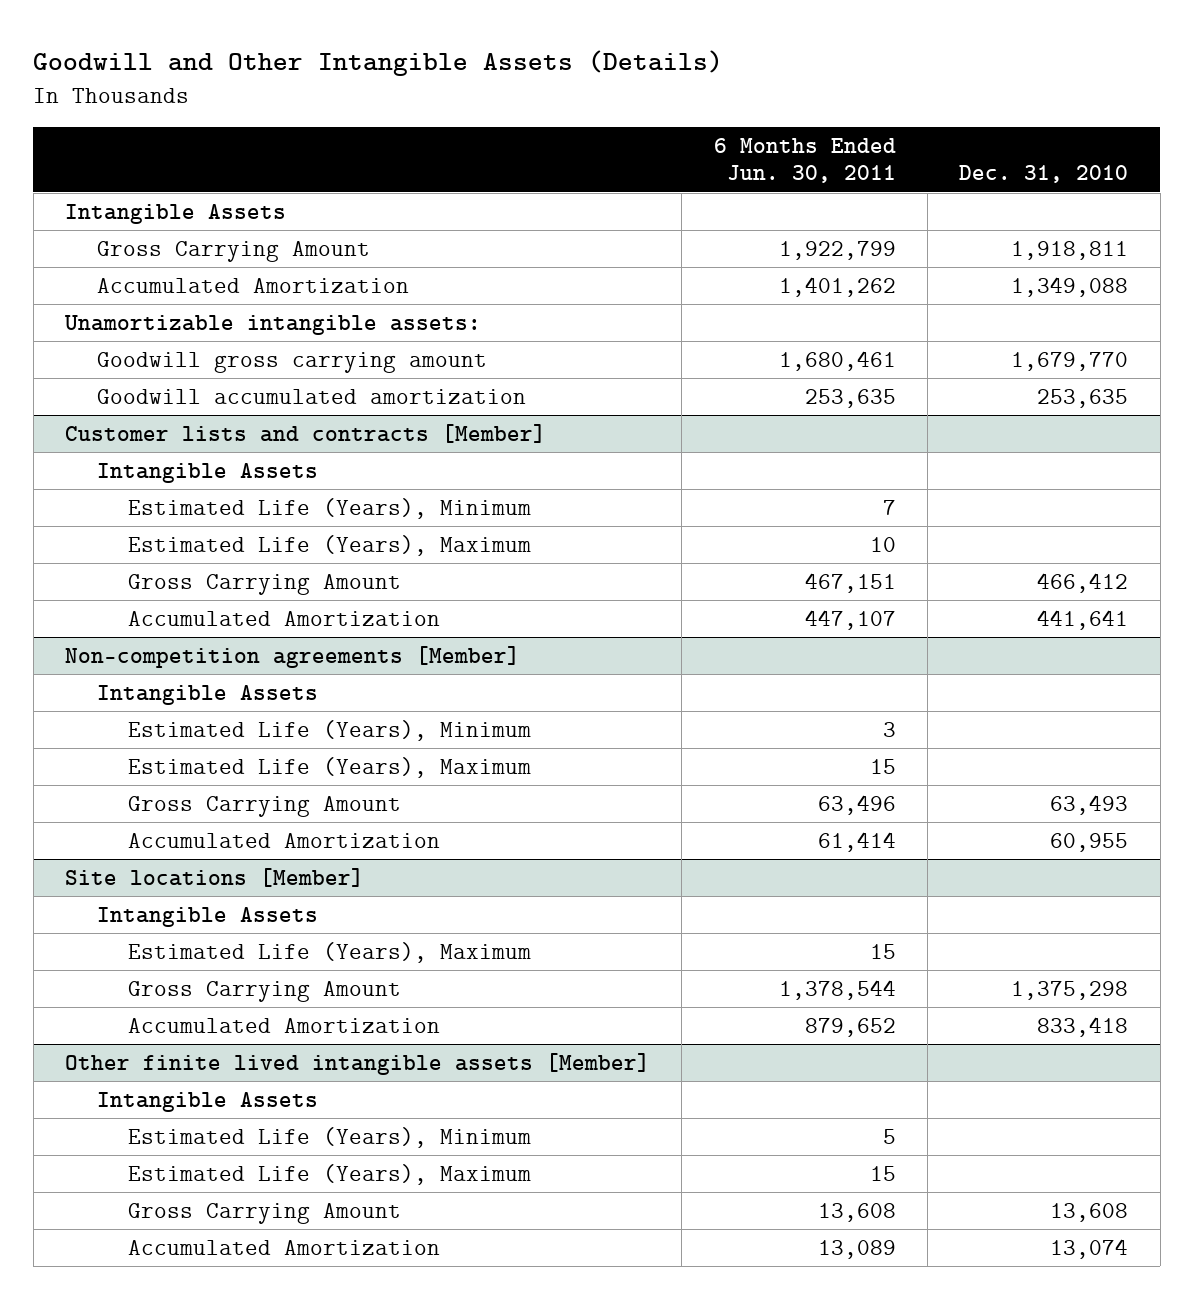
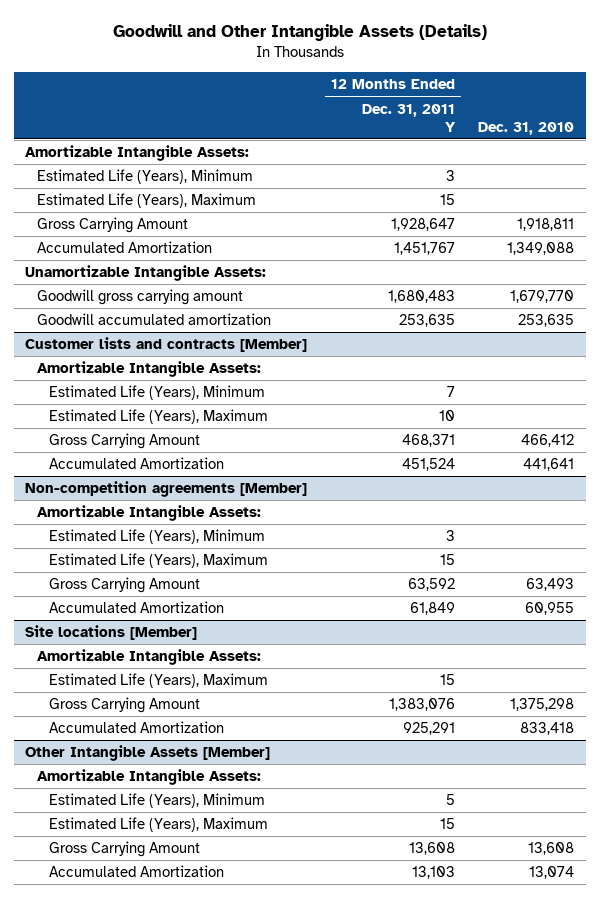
- | 6 Months Ended Jun. 30, 2011 | Dec. 31, 2010
+ | 12 Months Ended Dec. 31, 2011 Y | Dec. 31, 2010
- Intangible Assets
+ Amortizable Intangible Assets:
+ Estimated Life (Years), Minimum | 3 |
+ Estimated Life (Years), Maximum | 15 |
- Unamortizable intangible assets:
+ Unamortizable Intangible Assets:
@ Customer lists and contracts [Member]
- Intangible Assets
+ Amortizable Intangible Assets:
@ Non-competition agreements [Member]
- Intangible Assets
+ Amortizable Intangible Assets:
@ Site locations [Member]
- Intangible Assets
+ Amortizable Intangible Assets:
- Other finite lived intangible assets [Member]
- Intangible Assets
+ Other Intangible Assets [Member]
+ Amortizable Intangible Assets:

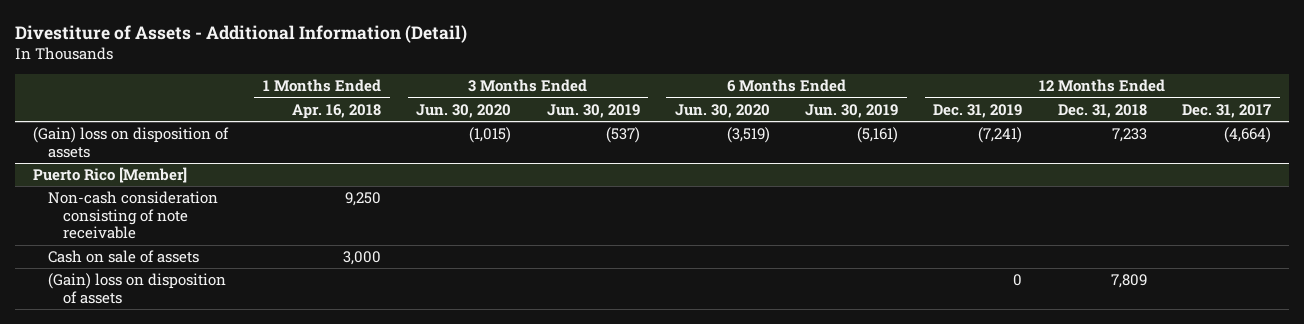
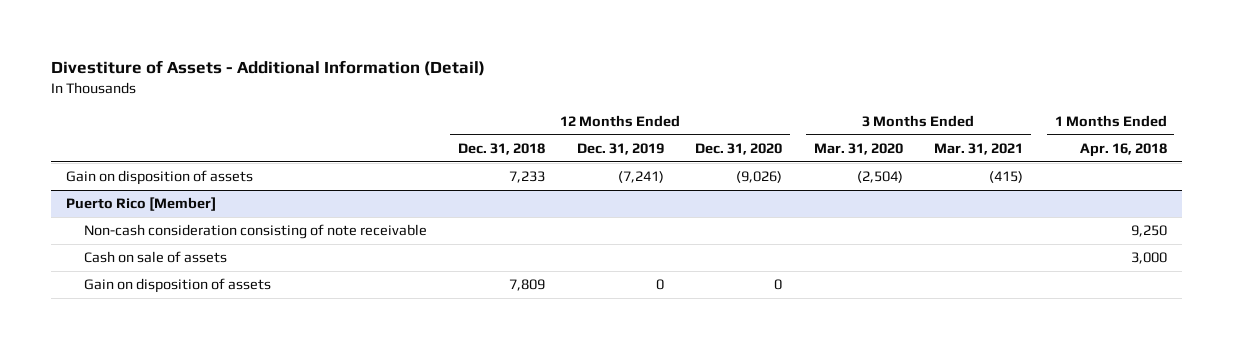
- | 1 Months Ended Apr. 16, 2018 | 3 Months Ended Jun. 30, 2020 | 3 Months Ended Jun. 30, 2019 | 6 Months Ended Jun. 30, 2020 | 6 Months Ended Jun. 30, 2019 | 12 Months Ended Dec. 31, 2019 | 12 Months Ended Dec. 31, 2018 | 12 Months Ended Dec. 31, 2017
+ | 12 Months Ended Dec. 31, 2018 | 12 Months Ended Dec. 31, 2019 | 12 Months Ended Dec. 31, 2020 | 3 Months Ended Mar. 31, 2020 | 3 Months Ended Mar. 31, 2021 | 1 Months Ended Apr. 16, 2018
- (Gain) loss on disposition of assets | | (1,015) | (537) | (3,519) | (5,161) | (7,241) | 7,233 | (4,664)
+ Gain on disposition of assets | 7,233 | (7,241) | (9,026) | (2,504) | (415) |
@ Puerto Rico [Member]
- (Gain) loss on disposition of assets | | | | | | 0 | 7,809 |
+ Gain on disposition of assets | 7,809 | 0 | 0 | | |

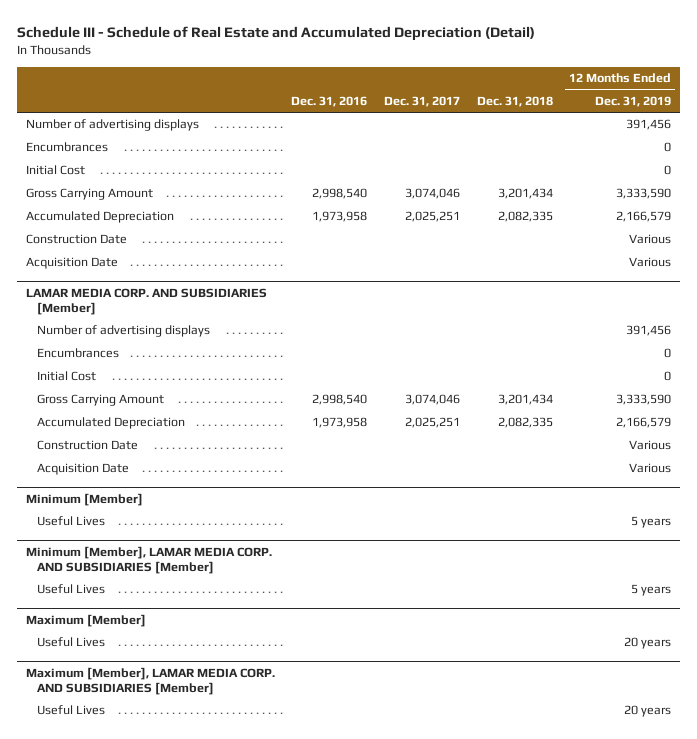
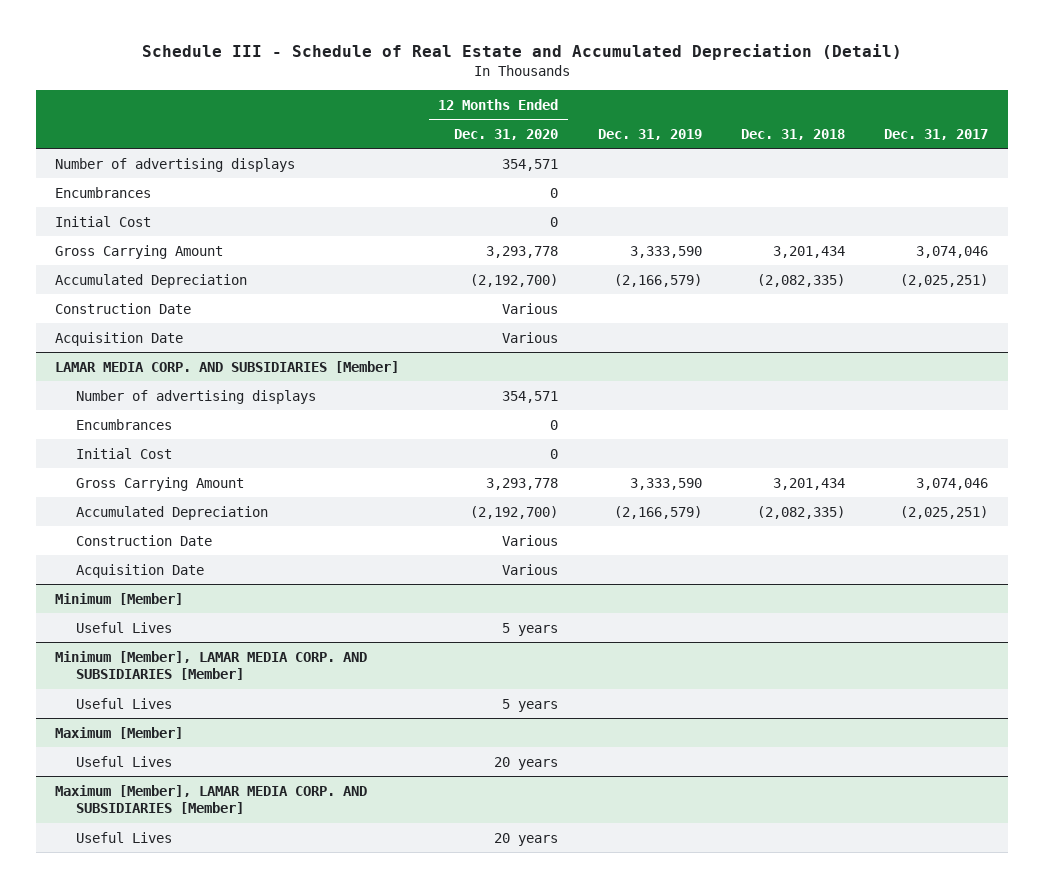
- | Dec. 31, 2016 | Dec. 31, 2017 | Dec. 31, 2018 | 12 Months Ended Dec. 31, 2019
+ | 12 Months Ended Dec. 31, 2020 | Dec. 31, 2019 | Dec. 31, 2018 | Dec. 31, 2017
- Accumulated Depreciation | 1,973,958 | 2,025,251 | 2,082,335 | 2,166,579
+ Accumulated Depreciation | (2,192,700) | (2,166,579) | (2,082,335) | (2,025,251)
@ LAMAR MEDIA CORP. AND SUBSIDIARIES [Member]
- Accumulated Depreciation | 1,973,958 | 2,025,251 | 2,082,335 | 2,166,579
+ Accumulated Depreciation | (2,192,700) | (2,166,579) | (2,082,335) | (2,025,251)

